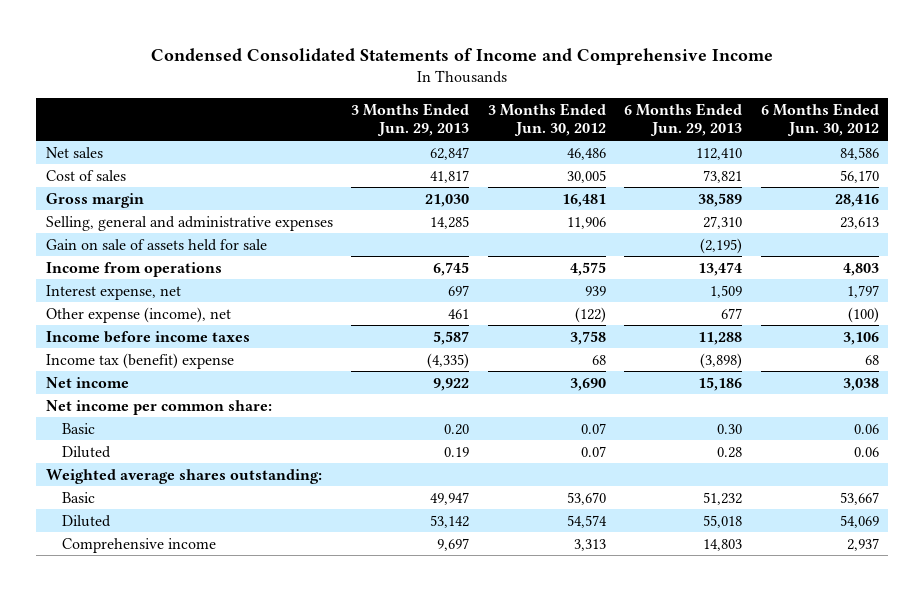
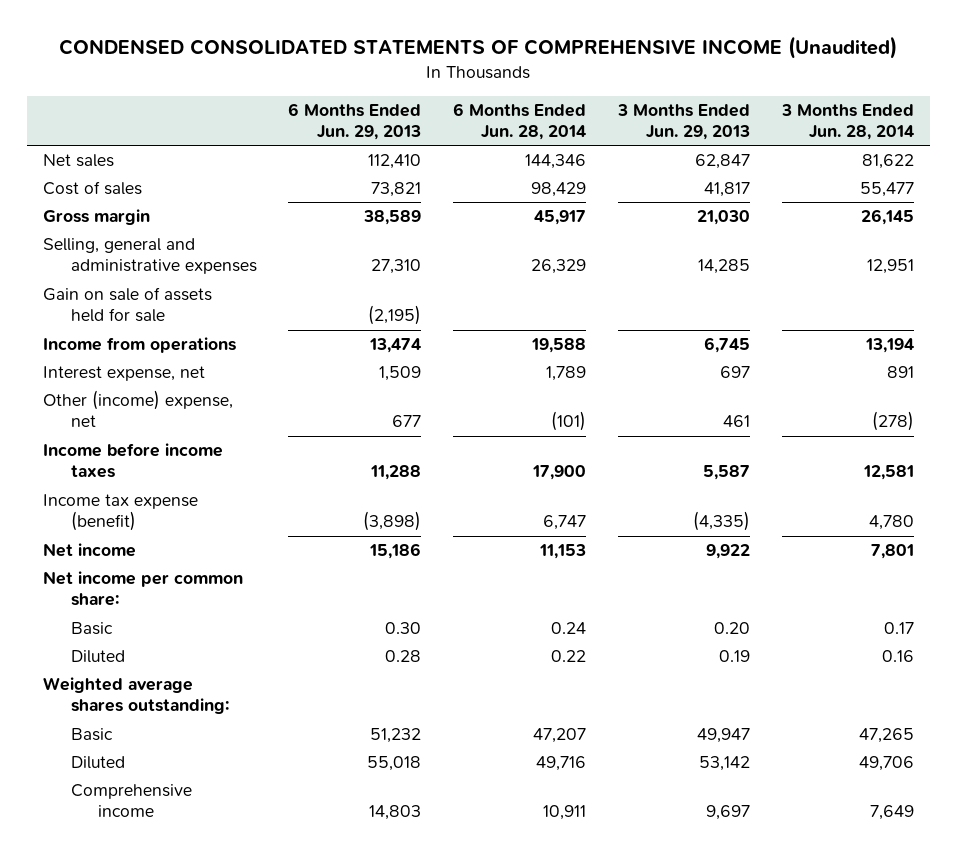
- Condensed Consolidated Statements of Income and Comprehensive Income
+ CONDENSED CONSOLIDATED STATEMENTS OF COMPREHENSIVE INCOME (Unaudited)
- | 3 Months Ended Jun. 29, 2013 | 3 Months Ended Jun. 30, 2012 | 6 Months Ended Jun. 29, 2013 | 6 Months Ended Jun. 30, 2012
+ | 6 Months Ended Jun. 29, 2013 | 6 Months Ended Jun. 28, 2014 | 3 Months Ended Jun. 29, 2013 | 3 Months Ended Jun. 28, 2014
- Other expense (income), net | 461 | (122) | 677 | (100)
+ Other (income) expense, net | 677 | (101) | 461 | (278)
- Income tax (benefit) expense | (4,335) | 68 | (3,898) | 68
+ Income tax expense (benefit) | (3,898) | 6,747 | (4,335) | 4,780

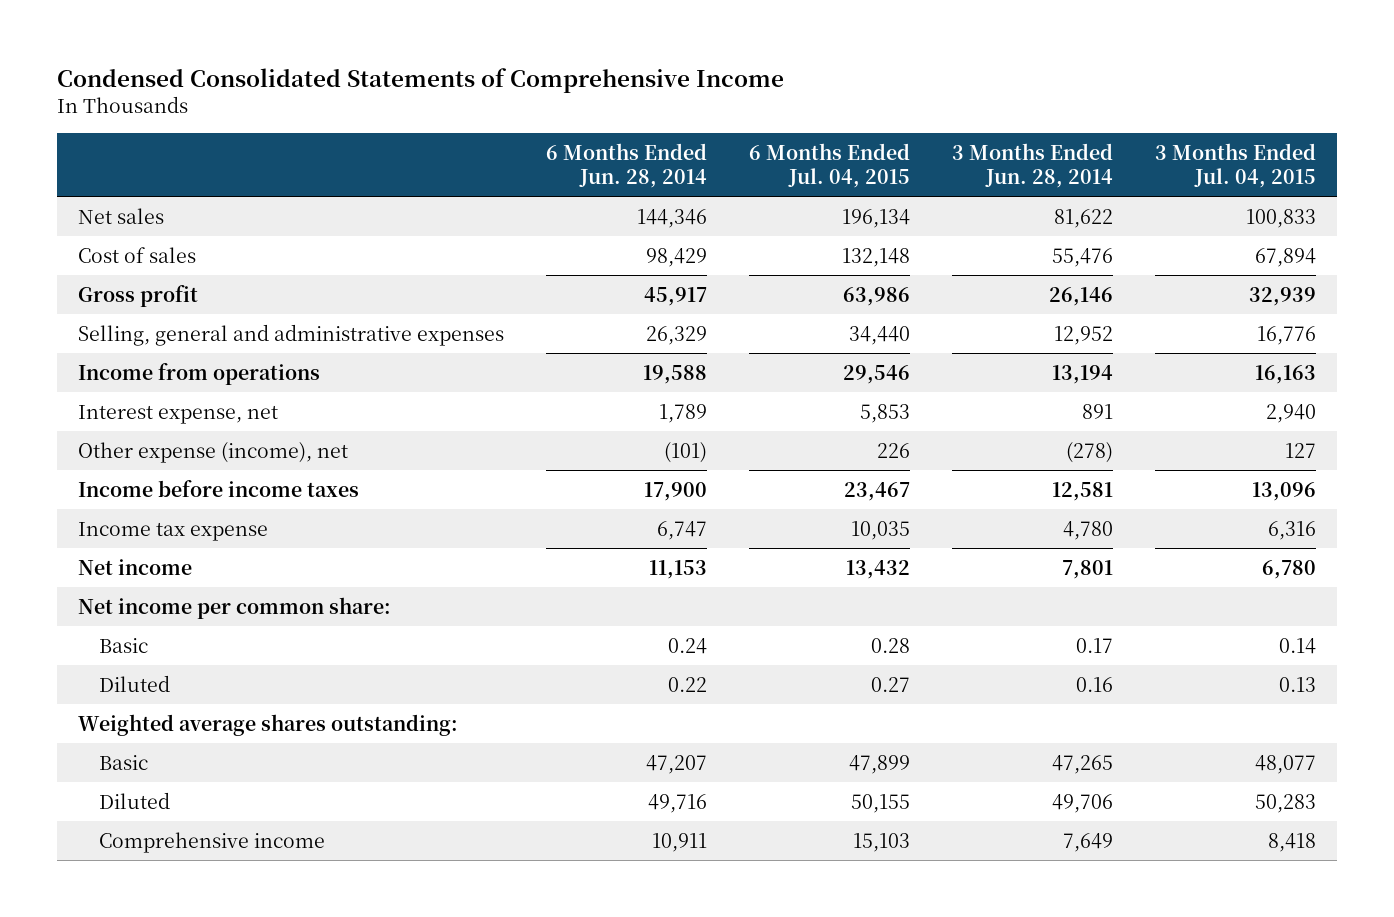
- CONDENSED CONSOLIDATED STATEMENTS OF COMPREHENSIVE INCOME (Unaudited)
+ Condensed Consolidated Statements of Comprehensive Income
- | 6 Months Ended Jun. 29, 2013 | 6 Months Ended Jun. 28, 2014 | 3 Months Ended Jun. 29, 2013 | 3 Months Ended Jun. 28, 2014
+ | 6 Months Ended Jun. 28, 2014 | 6 Months Ended Jul. 04, 2015 | 3 Months Ended Jun. 28, 2014 | 3 Months Ended Jul. 04, 2015
- Cost of sales | 73,821 | 98,429 | 41,817 | 55,477
- Gross margin | 38,589 | 45,917 | 21,030 | 26,145
- Selling, general and administrative expenses | 27,310 | 26,329 | 14,285 | 12,951
- Gain on sale of assets held for sale | (2,195) | | |
+ Cost of sales | 98,429 | 132,148 | 55,476 | 67,894
+ Gross profit | 45,917 | 63,986 | 26,146 | 32,939
+ Selling, general and administrative expenses | 26,329 | 34,440 | 12,952 | 16,776
- Other (income) expense, net | 677 | (101) | 461 | (278)
+ Other expense (income), net | (101) | 226 | (278) | 127
- Income tax expense (benefit) | (3,898) | 6,747 | (4,335) | 4,780
+ Income tax expense | 6,747 | 10,035 | 4,780 | 6,316

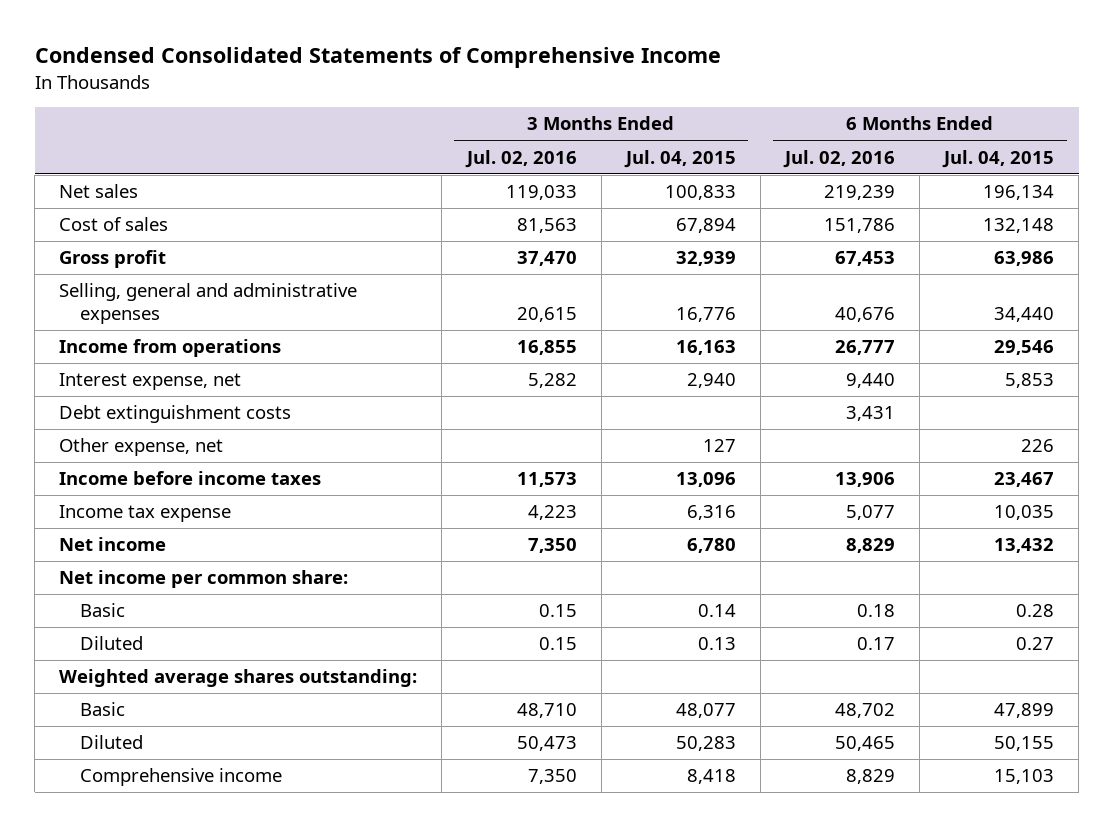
- | 6 Months Ended Jun. 28, 2014 | 6 Months Ended Jul. 04, 2015 | 3 Months Ended Jun. 28, 2014 | 3 Months Ended Jul. 04, 2015
+ | 3 Months Ended Jul. 02, 2016 | 3 Months Ended Jul. 04, 2015 | 6 Months Ended Jul. 02, 2016 | 6 Months Ended Jul. 04, 2015
- Other expense (income), net | (101) | 226 | (278) | 127
+ Debt extinguishment costs | | | 3,431 |
+ Other expense, net | | 127 | | 226

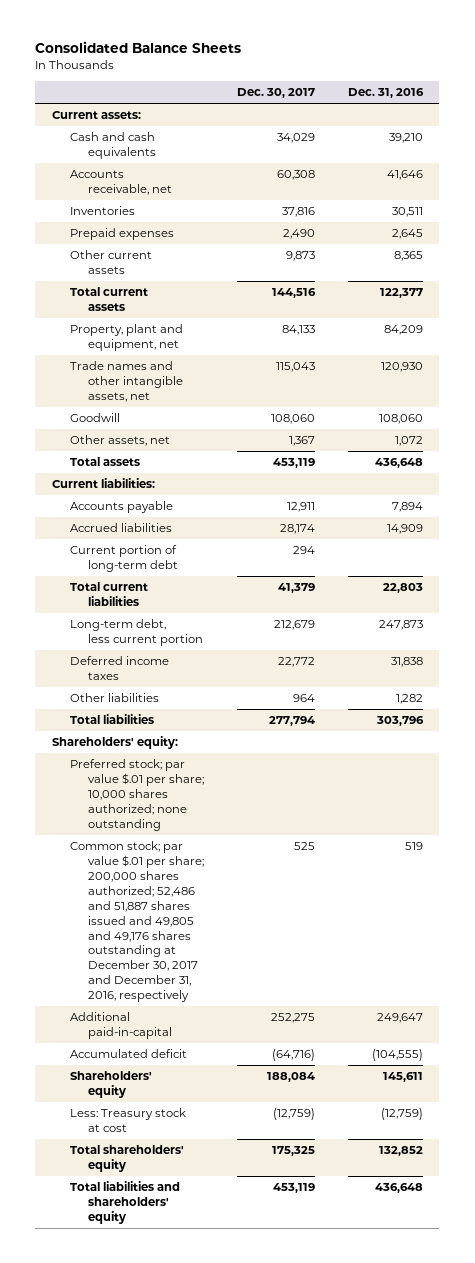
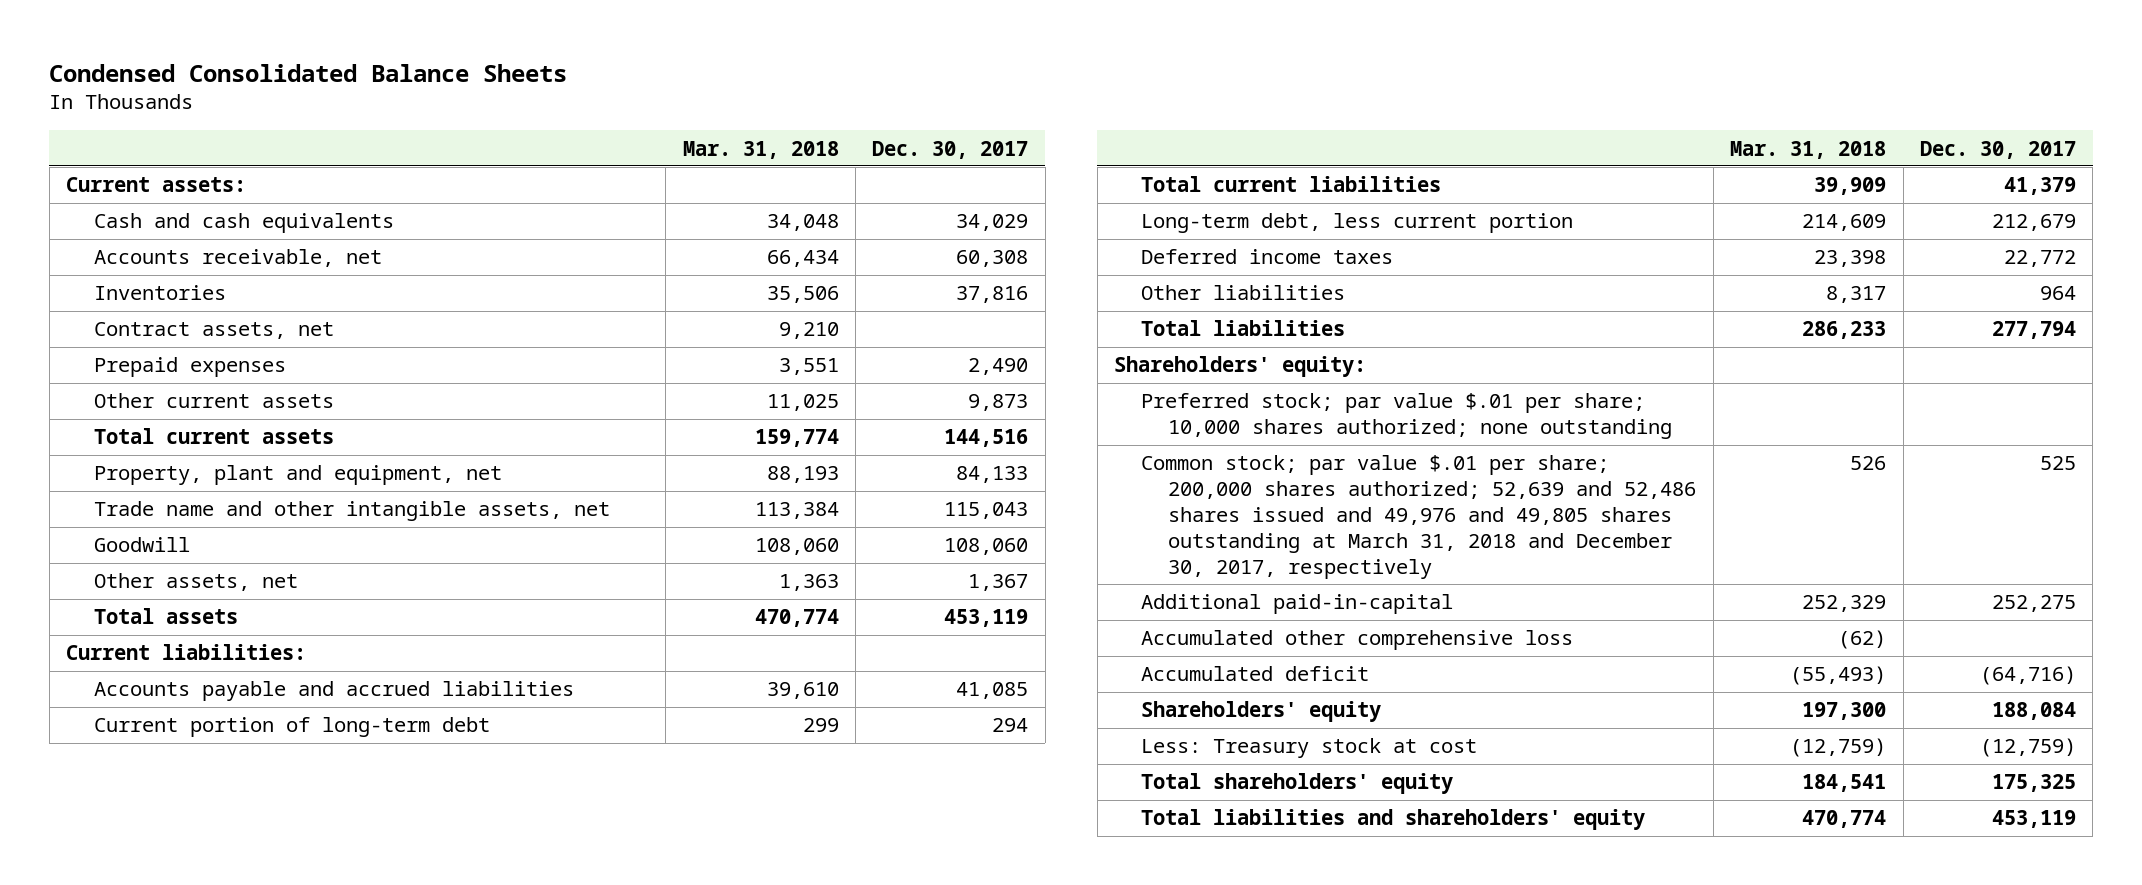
- Consolidated Balance Sheets
+ Condensed Consolidated Balance Sheets
- | Dec. 30, 2017 | Dec. 31, 2016
+ | Mar. 31, 2018 | Dec. 30, 2017
+ Contract assets, net | 9,210 |
- Trade names and other intangible assets, net | 115,043 | 120,930
+ Trade name and other intangible assets, net | 113,384 | 115,043
- Accounts payable | 12,911 | 7,894
- Accrued liabilities | 28,174 | 14,909
+ Accounts payable and accrued liabilities | 39,610 | 41,085
- Common stock; par value $.01 per share; 200,000 shares authorized; 52,486 and 51,887 shares issued and 49,805 and 49,176 shares outstanding at December 30, 2017 and December 31, 2016, respectively | 525 | 519
+ Common stock; par value $.01 per share; 200,000 shares authorized; 52,639 and 52,486 shares issued and 49,976 and 49,805 shares outstanding at March 31, 2018 and December 30, 2017, respectively | 526 | 525
+ Accumulated other comprehensive loss | (62) |

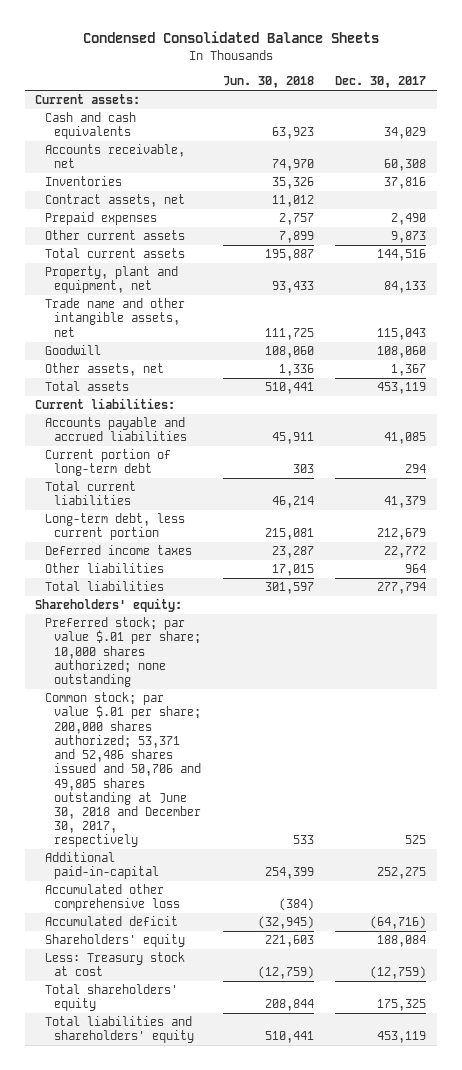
- | Mar. 31, 2018 | Dec. 30, 2017
+ | Jun. 30, 2018 | Dec. 30, 2017
- Common stock; par value $.01 per share; 200,000 shares authorized; 52,639 and 52,486 shares issued and 49,976 and 49,805 shares outstanding at March 31, 2018 and December 30, 2017, respectively | 526 | 525
+ Common stock; par value $.01 per share; 200,000 shares authorized; 53,371 and 52,486 shares issued and 50,706 and 49,805 shares outstanding at June 30, 2018 and December 30, 2017, respectively | 533 | 525

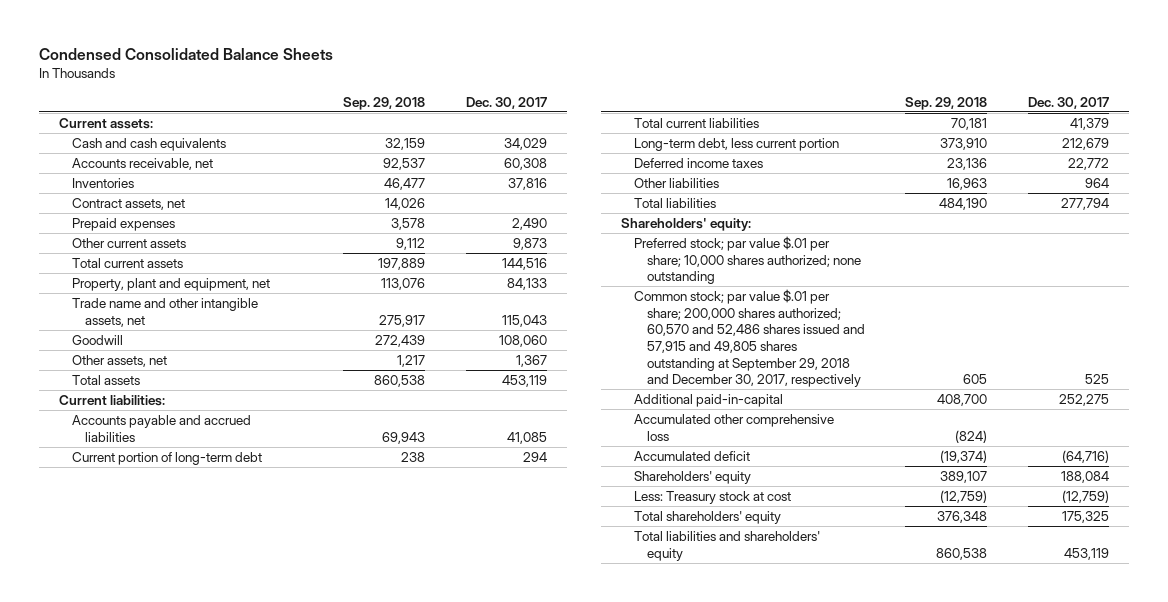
- | Jun. 30, 2018 | Dec. 30, 2017
+ | Sep. 29, 2018 | Dec. 30, 2017
- Common stock; par value $.01 per share; 200,000 shares authorized; 53,371 and 52,486 shares issued and 50,706 and 49,805 shares outstanding at June 30, 2018 and December 30, 2017, respectively | 533 | 525
+ Common stock; par value $.01 per share; 200,000 shares authorized; 60,570 and 52,486 shares issued and 57,915 and 49,805 shares outstanding at September 29, 2018 and December 30, 2017, respectively | 605 | 525

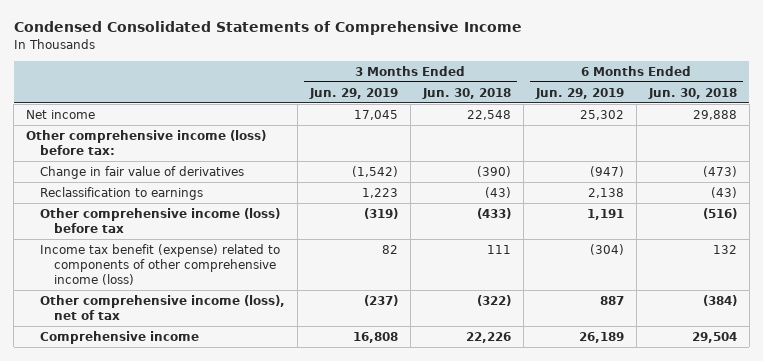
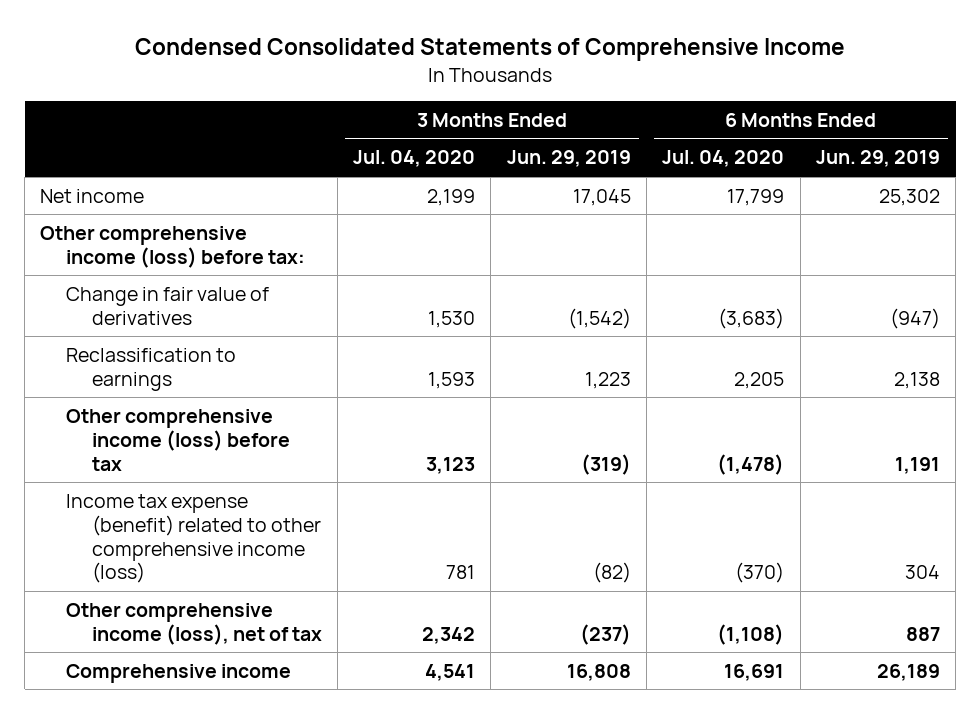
- | 3 Months Ended Jun. 29, 2019 | 3 Months Ended Jun. 30, 2018 | 6 Months Ended Jun. 29, 2019 | 6 Months Ended Jun. 30, 2018
+ | 3 Months Ended Jul. 04, 2020 | 3 Months Ended Jun. 29, 2019 | 6 Months Ended Jul. 04, 2020 | 6 Months Ended Jun. 29, 2019
- Income tax benefit (expense) related to components of other comprehensive income (loss) | 82 | 111 | (304) | 132
+ Income tax expense (benefit) related to other comprehensive income (loss) | 781 | (82) | (370) | 304

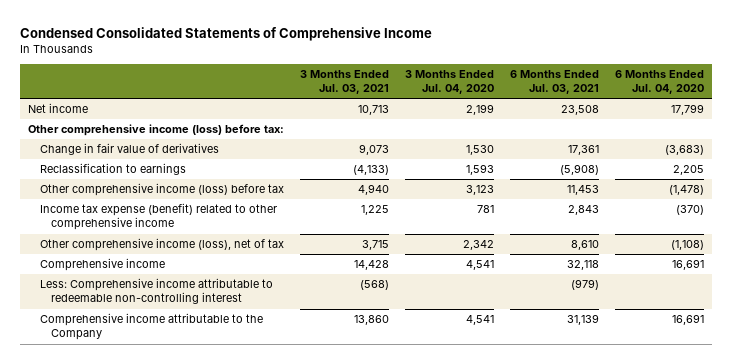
- | 3 Months Ended Jul. 04, 2020 | 3 Months Ended Jun. 29, 2019 | 6 Months Ended Jul. 04, 2020 | 6 Months Ended Jun. 29, 2019
+ | 3 Months Ended Jul. 03, 2021 | 3 Months Ended Jul. 04, 2020 | 6 Months Ended Jul. 03, 2021 | 6 Months Ended Jul. 04, 2020
- Income tax expense (benefit) related to other comprehensive income (loss) | 781 | (82) | (370) | 304
+ Income tax expense (benefit) related to other comprehensive income | 1,225 | 781 | 2,843 | (370)
+ Less: Comprehensive income attributable to redeemable non-controlling interest | (568) | | (979) |
+ Comprehensive income attributable to the Company | 13,860 | 4,541 | 31,139 | 16,691

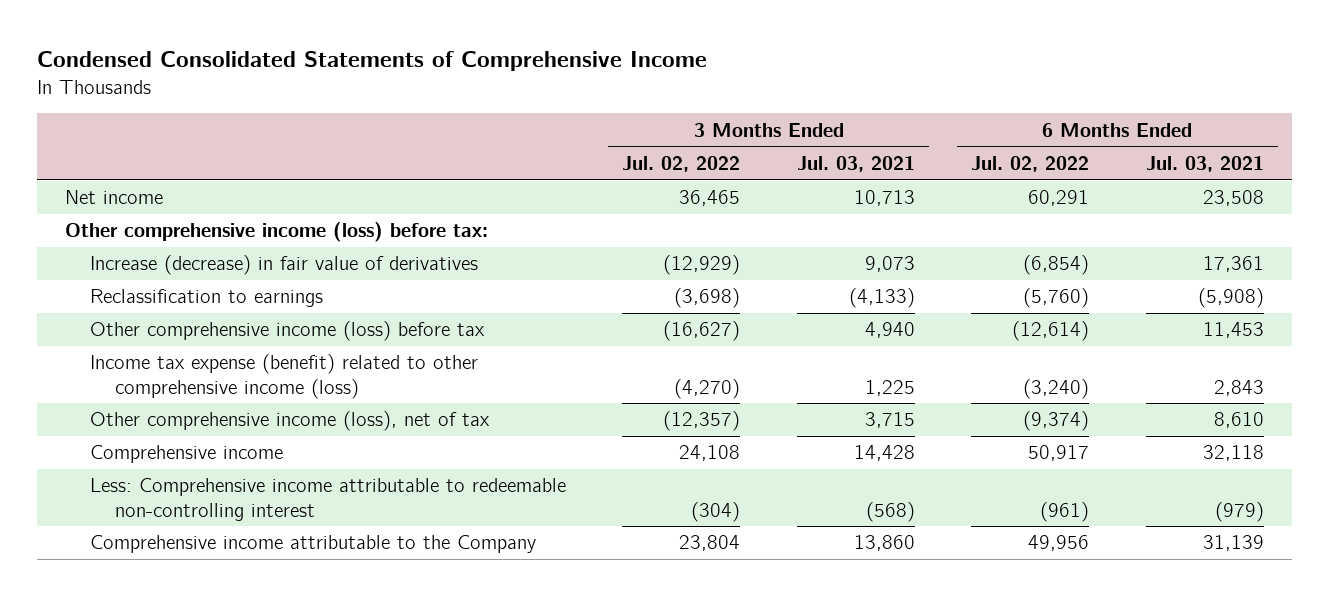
- | 3 Months Ended Jul. 03, 2021 | 3 Months Ended Jul. 04, 2020 | 6 Months Ended Jul. 03, 2021 | 6 Months Ended Jul. 04, 2020
+ | 3 Months Ended Jul. 02, 2022 | 3 Months Ended Jul. 03, 2021 | 6 Months Ended Jul. 02, 2022 | 6 Months Ended Jul. 03, 2021
- Change in fair value of derivatives | 9,073 | 1,530 | 17,361 | (3,683)
+ Increase (decrease) in fair value of derivatives | (12,929) | 9,073 | (6,854) | 17,361
- Income tax expense (benefit) related to other comprehensive income | 1,225 | 781 | 2,843 | (370)
+ Income tax expense (benefit) related to other comprehensive income (loss) | (4,270) | 1,225 | (3,240) | 2,843

